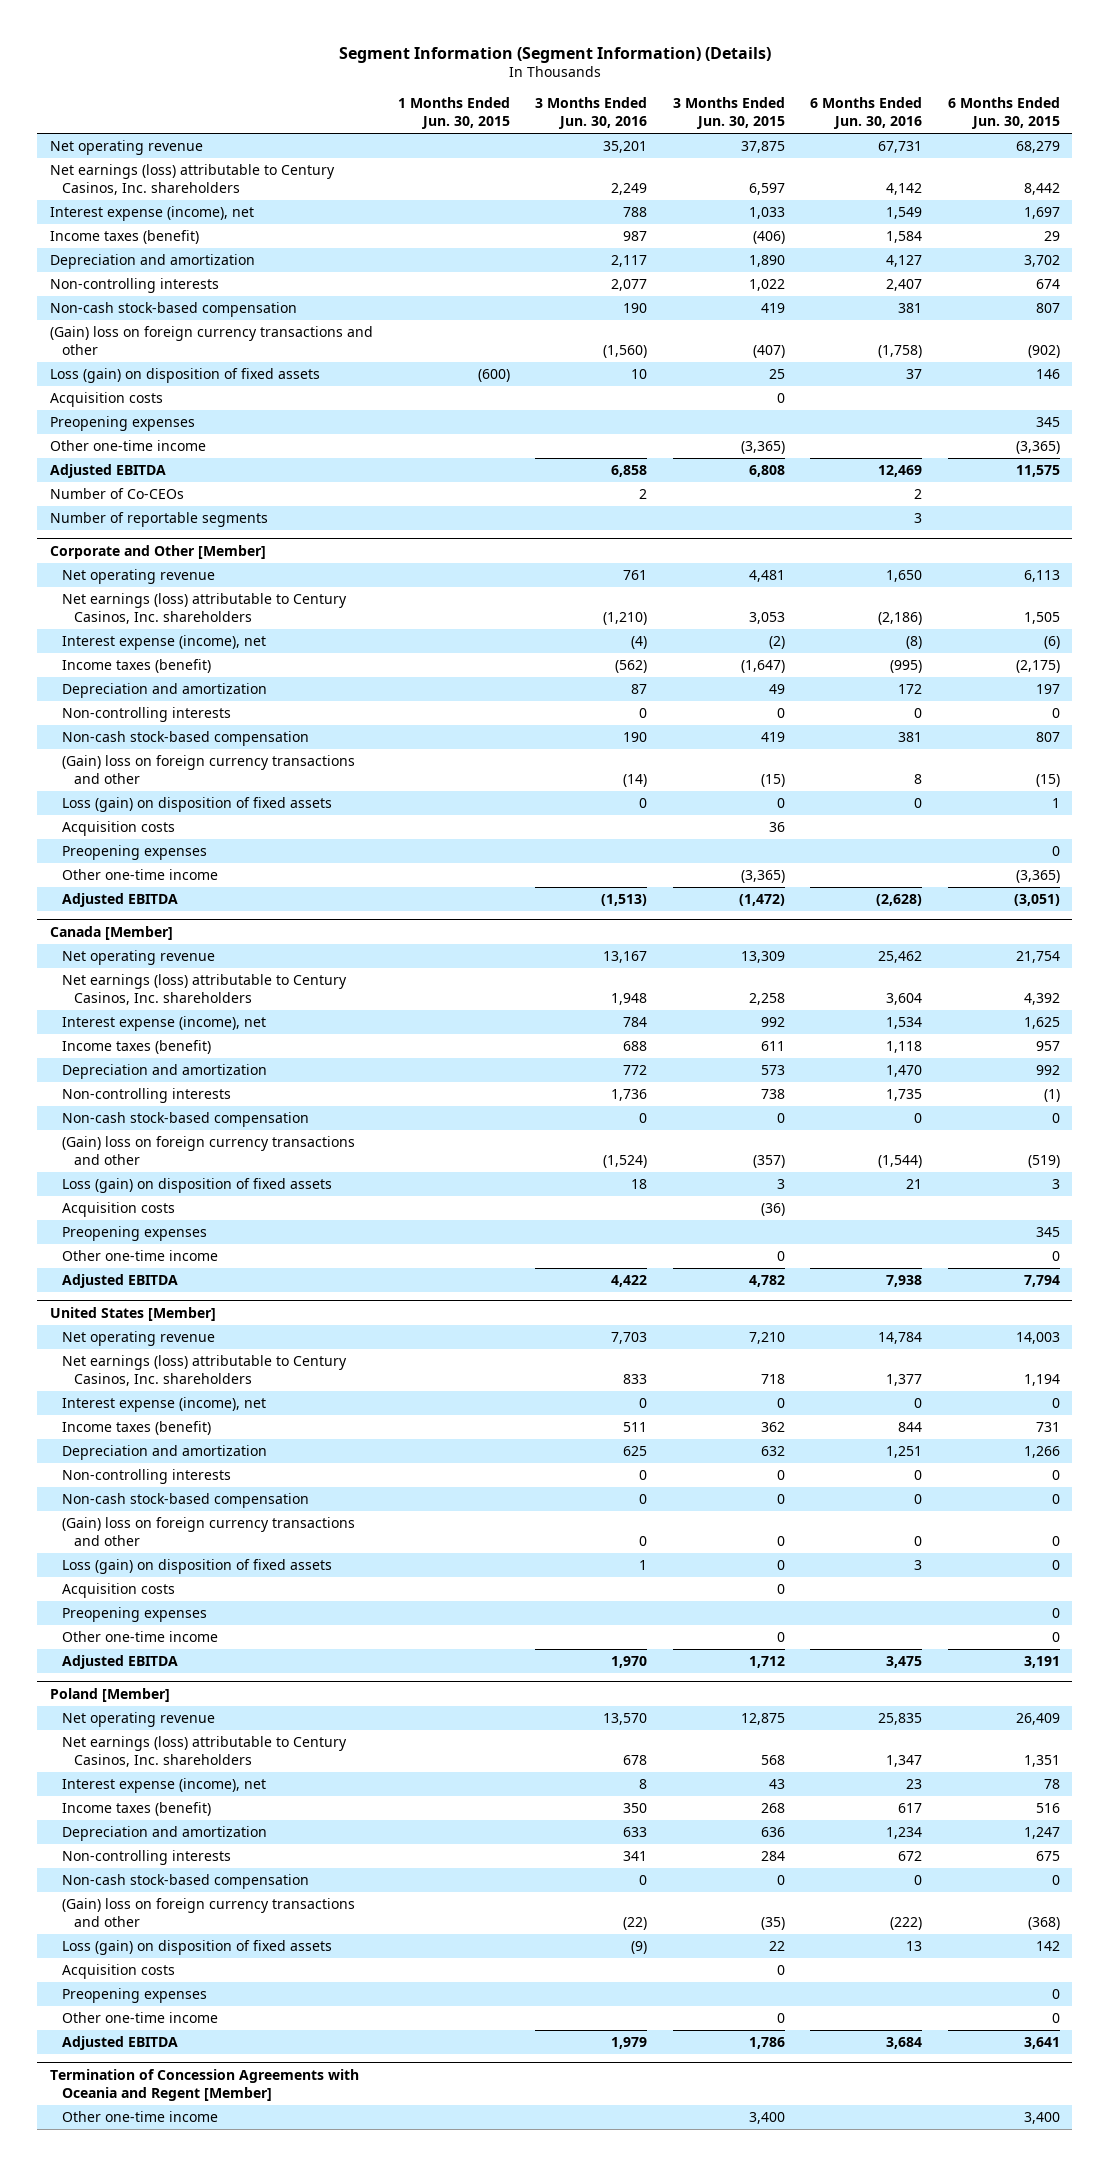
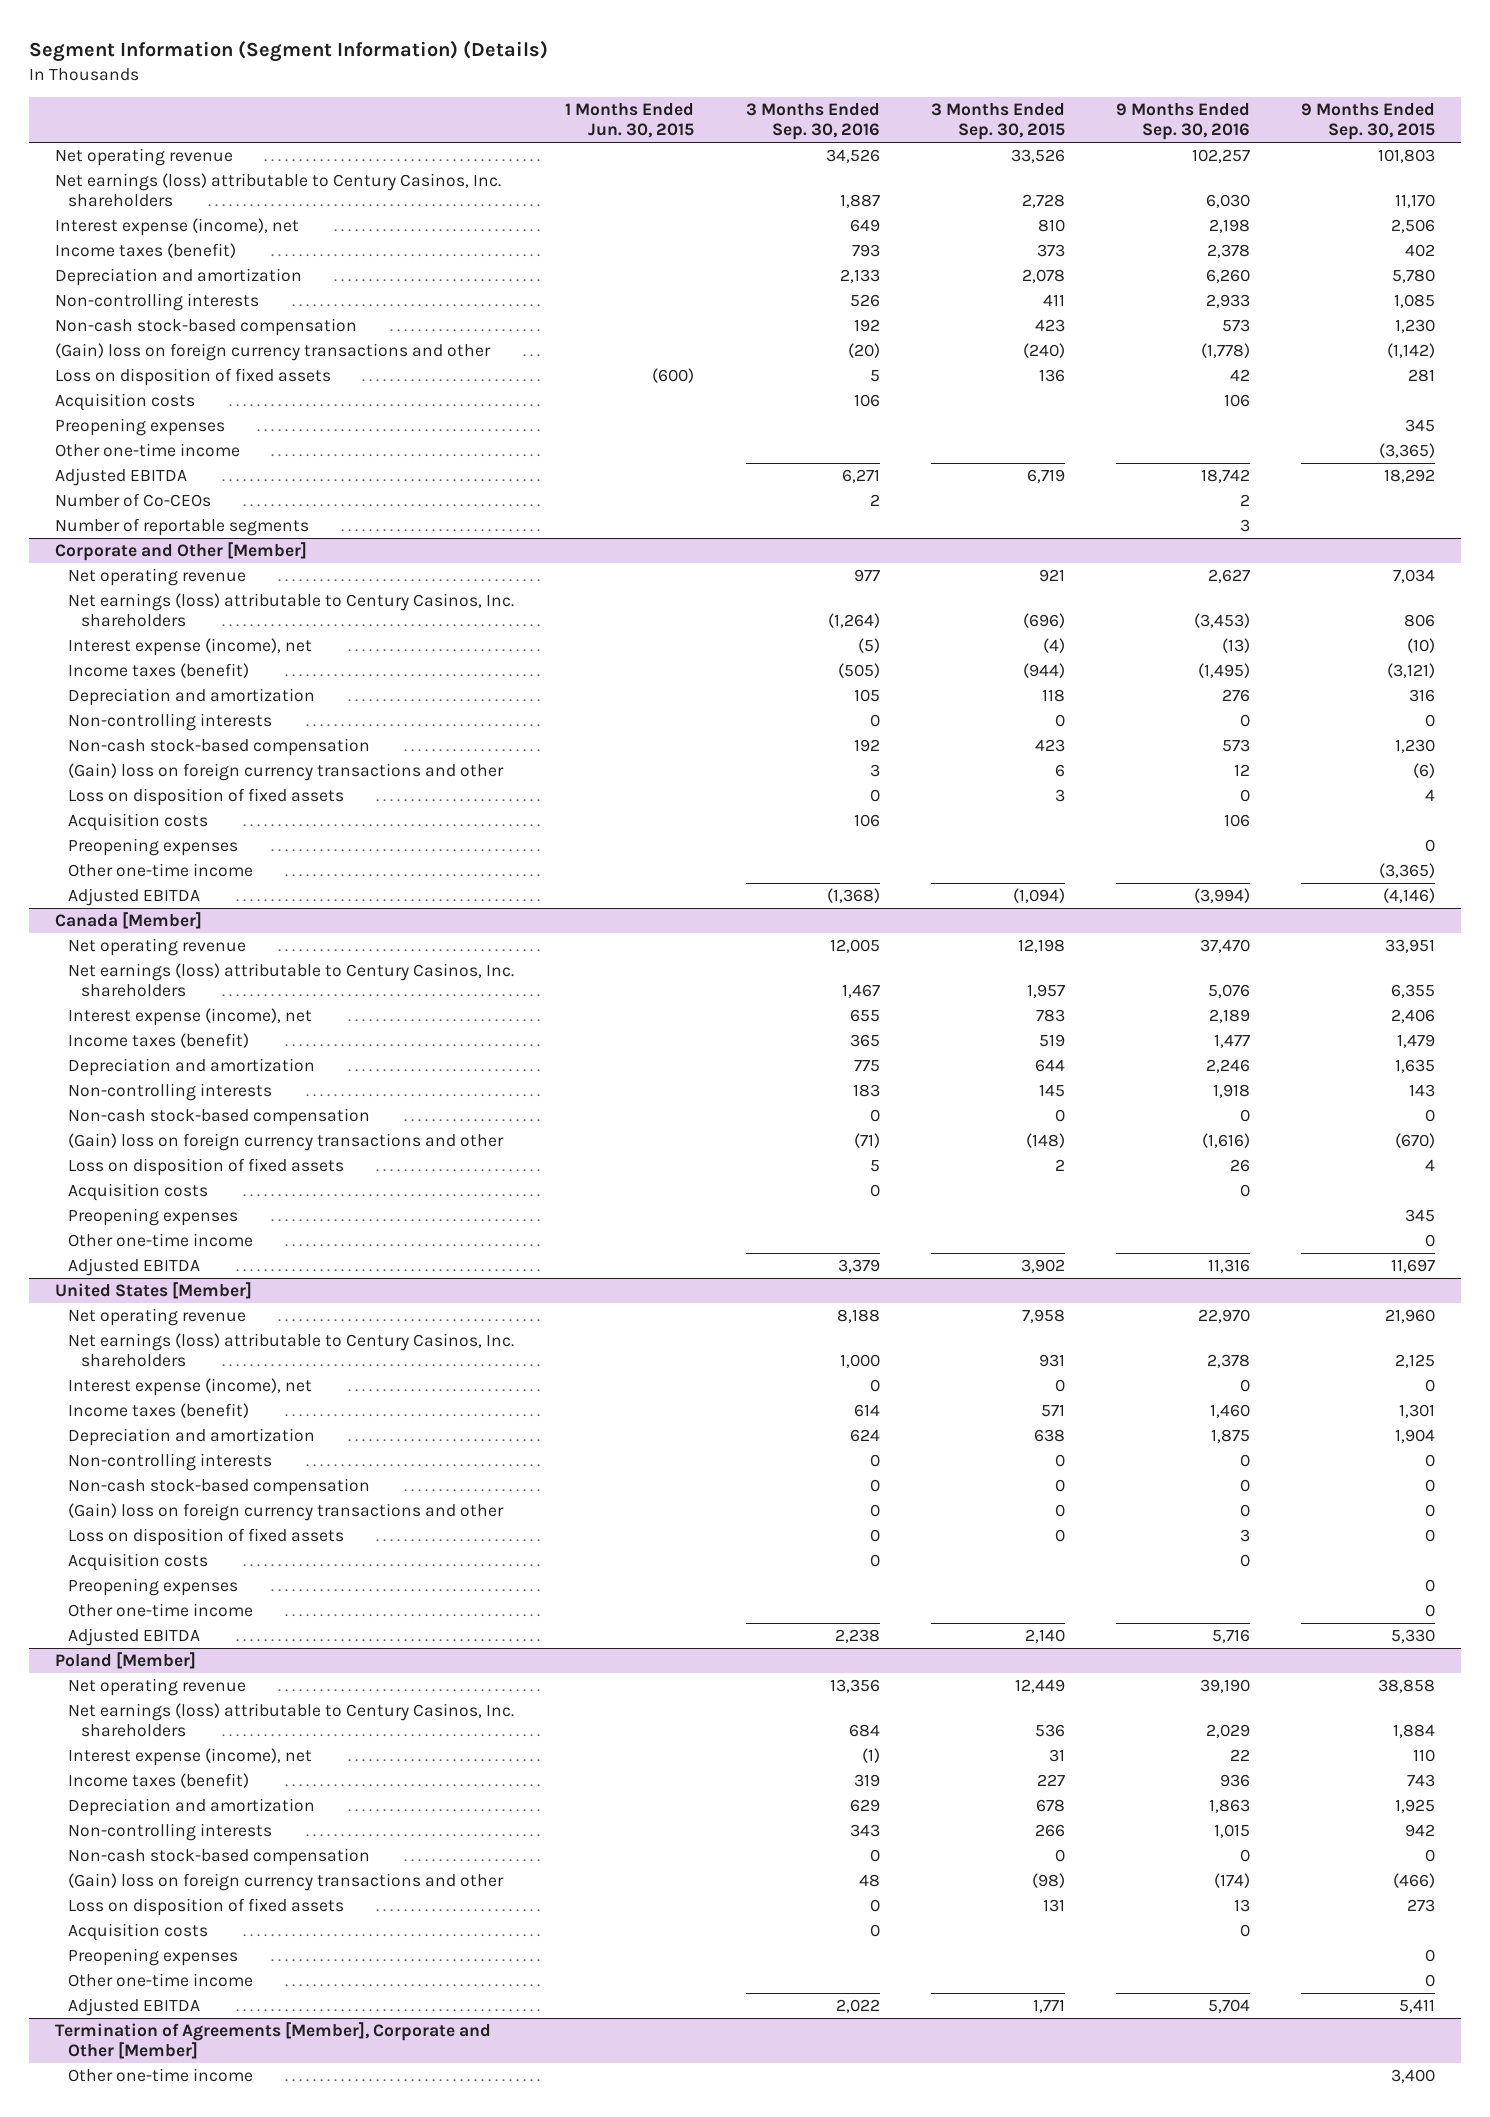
- | 1 Months Ended Jun. 30, 2015 | 3 Months Ended Jun. 30, 2016 | 3 Months Ended Jun. 30, 2015 | 6 Months Ended Jun. 30, 2016 | 6 Months Ended Jun. 30, 2015
+ | 1 Months Ended Jun. 30, 2015 | 3 Months Ended Sep. 30, 2016 | 3 Months Ended Sep. 30, 2015 | 9 Months Ended Sep. 30, 2016 | 9 Months Ended Sep. 30, 2015
- Loss (gain) on disposition of fixed assets | (600) | 10 | 25 | 37 | 146
+ Loss on disposition of fixed assets | (600) | 5 | 136 | 42 | 281
@ Corporate and Other [Member]
- Loss (gain) on disposition of fixed assets | | 0 | 0 | 0 | 1
+ Loss on disposition of fixed assets | | 0 | 3 | 0 | 4
@ Canada [Member]
- Loss (gain) on disposition of fixed assets | | 18 | 3 | 21 | 3
+ Loss on disposition of fixed assets | | 5 | 2 | 26 | 4
@ United States [Member]
- Loss (gain) on disposition of fixed assets | | 1 | 0 | 3 | 0
+ Loss on disposition of fixed assets | | 0 | 0 | 3 | 0
@ Poland [Member]
- Loss (gain) on disposition of fixed assets | | (9) | 22 | 13 | 142
+ Loss on disposition of fixed assets | | 0 | 131 | 13 | 273
- Termination of Concession Agreements with Oceania and Regent [Member]
- Other one-time income | | | 3,400 | | 3,400
+ Termination of Agreements [Member], Corporate and Other [Member]
+ Other one-time income | | | | | 3,400

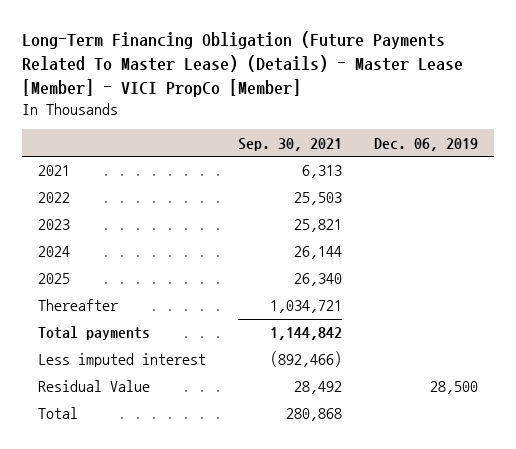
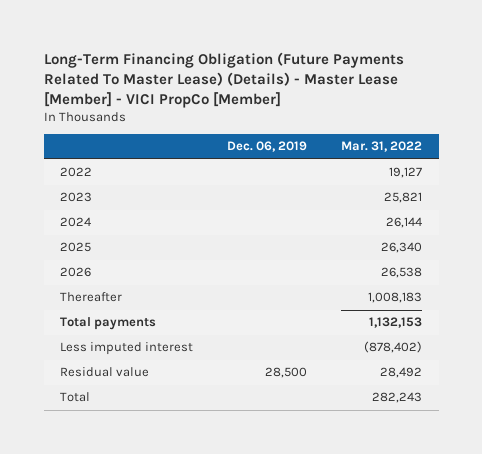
- | Sep. 30, 2021 | Dec. 06, 2019
+ | Dec. 06, 2019 | Mar. 31, 2022
- 2021 | 6,313 |
+ 2026 | | 26,538
- Residual Value | 28,492 | 28,500
+ Residual value | 28,500 | 28,492

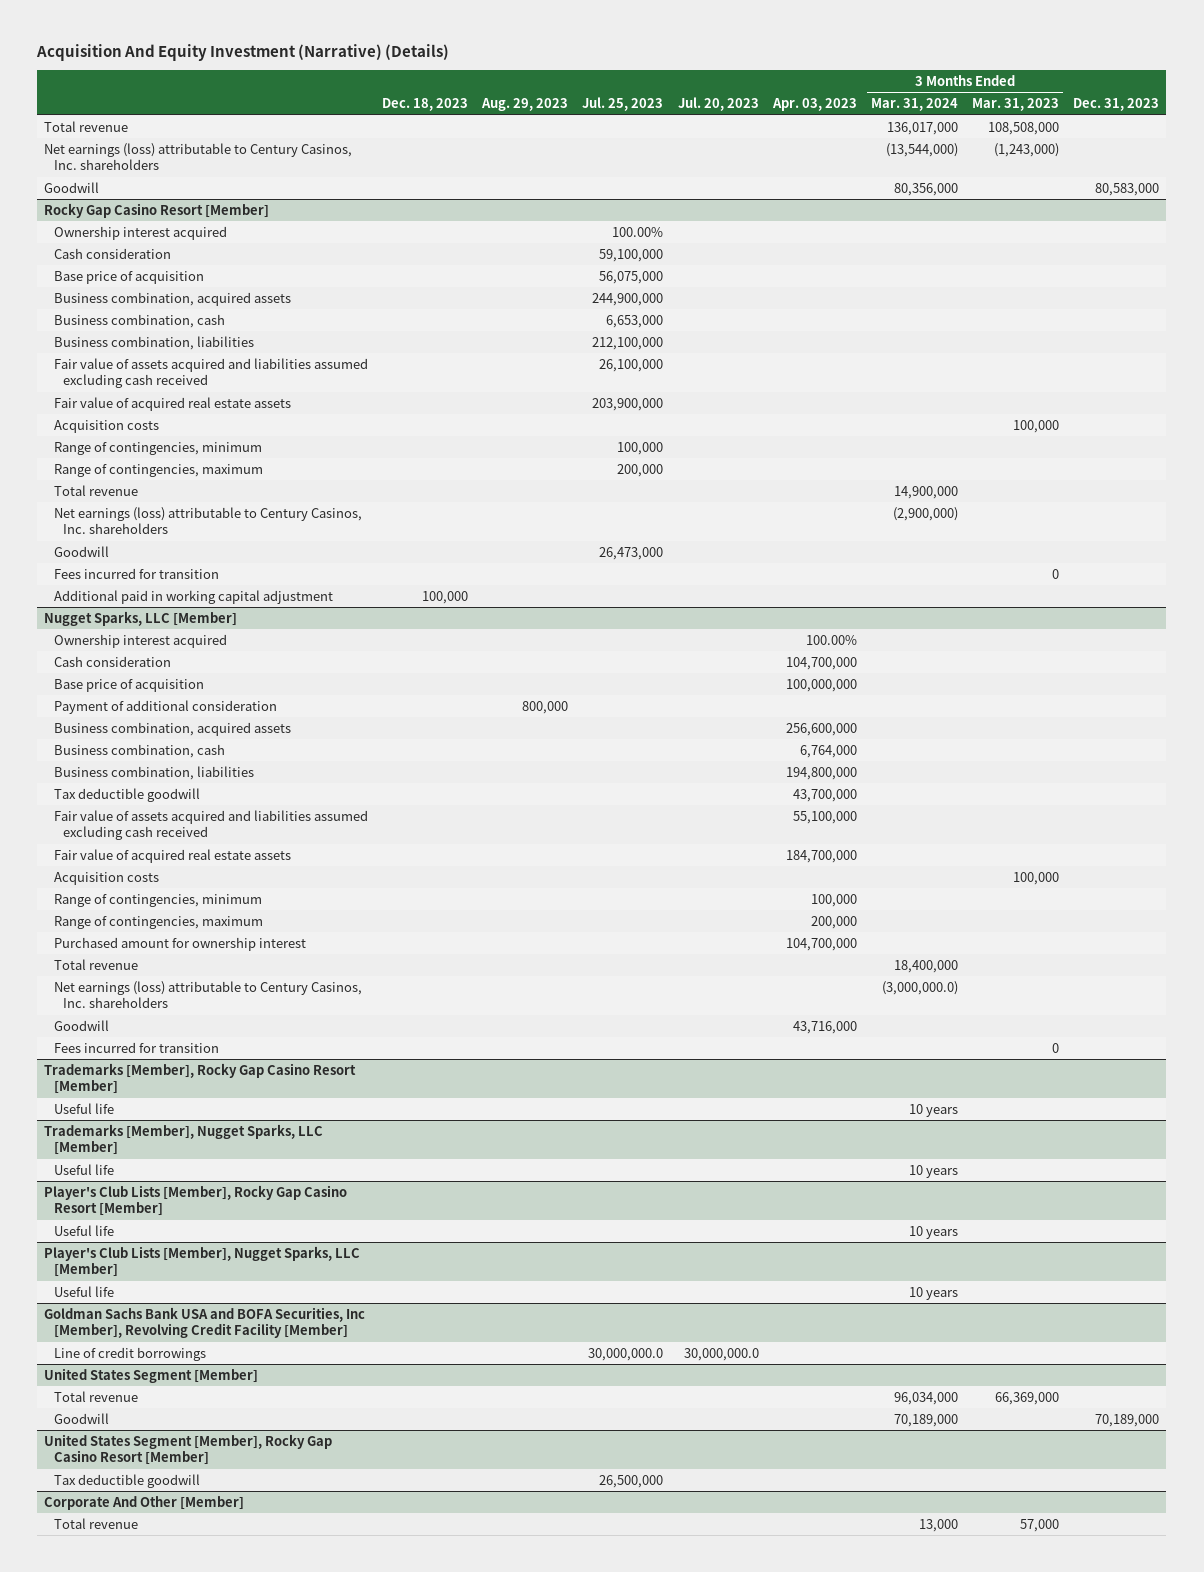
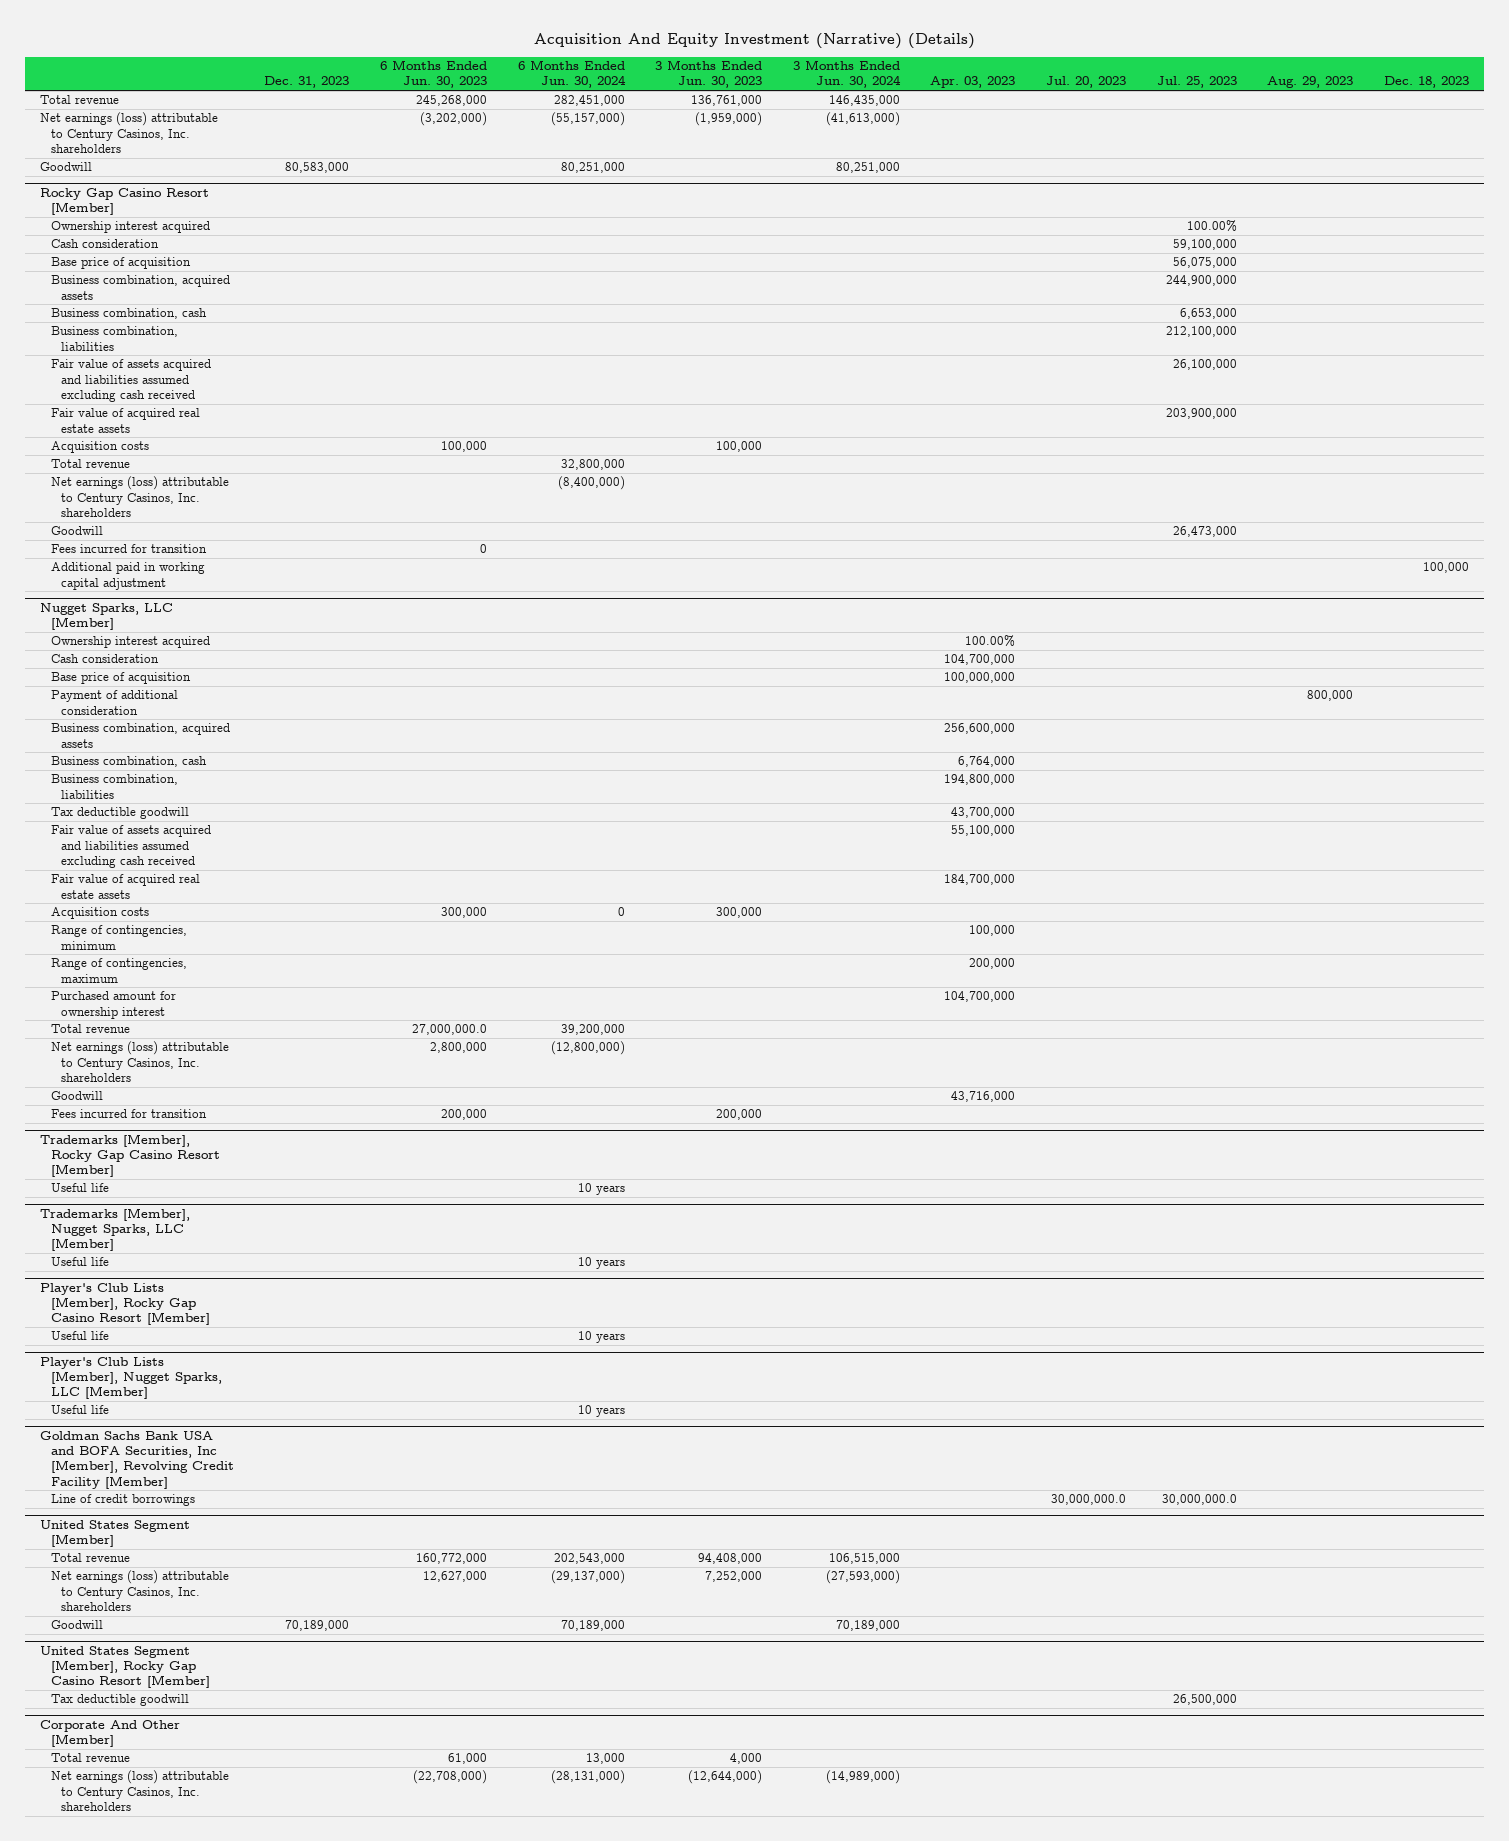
- | Dec. 18, 2023 | Aug. 29, 2023 | Jul. 25, 2023 | Jul. 20, 2023 | Apr. 03, 2023 | 3 Months Ended Mar. 31, 2024 | 3 Months Ended Mar. 31, 2023 | Dec. 31, 2023
+ | Dec. 31, 2023 | 6 Months Ended Jun. 30, 2023 | 6 Months Ended Jun. 30, 2024 | 3 Months Ended Jun. 30, 2023 | 3 Months Ended Jun. 30, 2024 | Apr. 03, 2023 | Jul. 20, 2023 | Jul. 25, 2023 | Aug. 29, 2023 | Dec. 18, 2023
@ Rocky Gap Casino Resort [Member]
- Range of contingencies, minimum | | | 100,000 | | | | |
- Range of contingencies, maximum | | | 200,000 | | | | |
@ United States Segment [Member]
+ Net earnings (loss) attributable to Century Casinos, Inc. shareholders | | 12,627,000 | (29,137,000) | 7,252,000 | (27,593,000) | | | | |
@ Corporate And Other [Member]
+ Net earnings (loss) attributable to Century Casinos, Inc. shareholders | | (22,708,000) | (28,131,000) | (12,644,000) | (14,989,000) | | | | |

